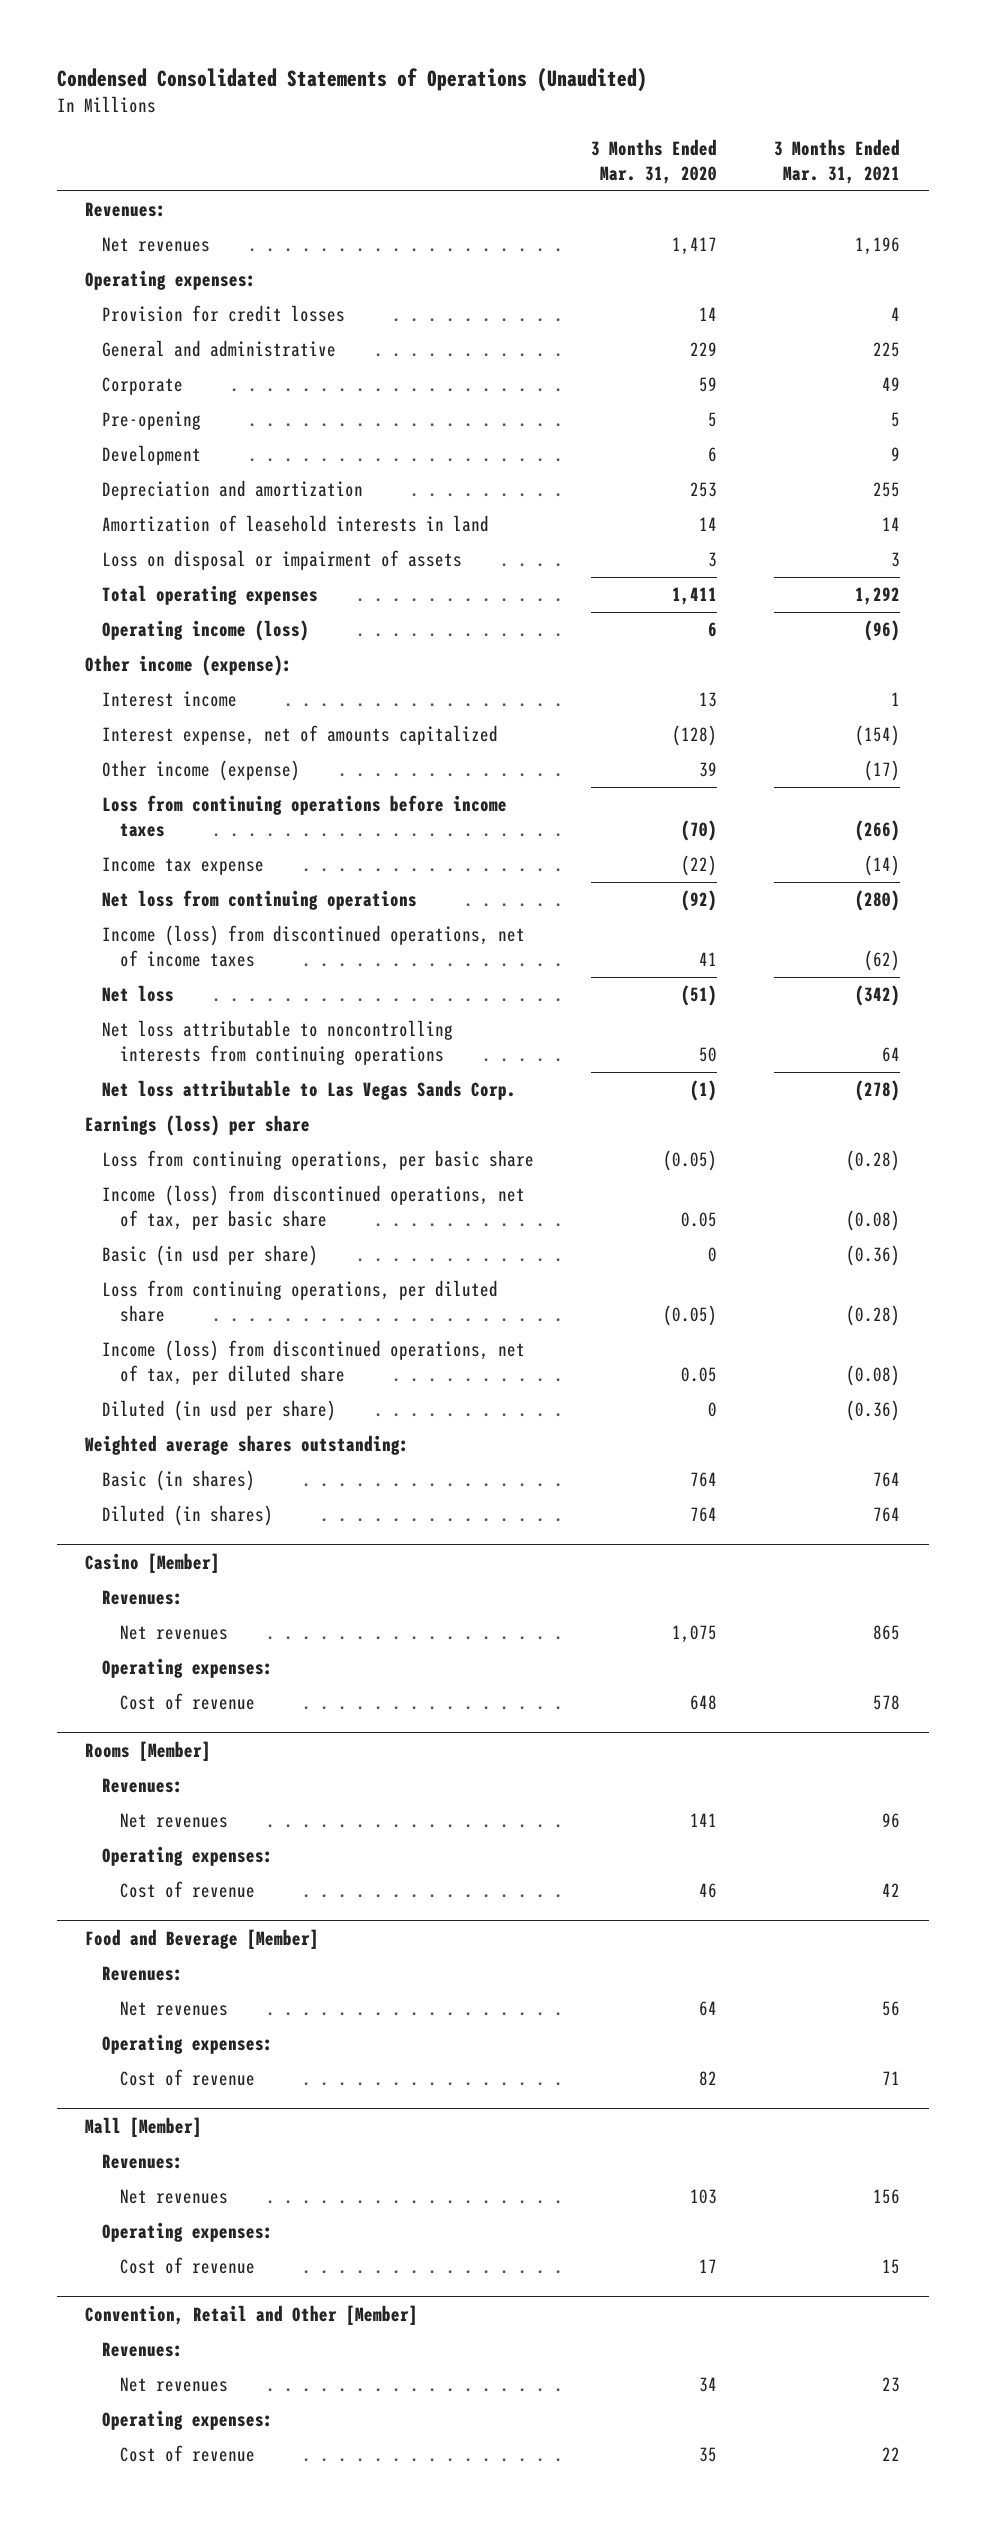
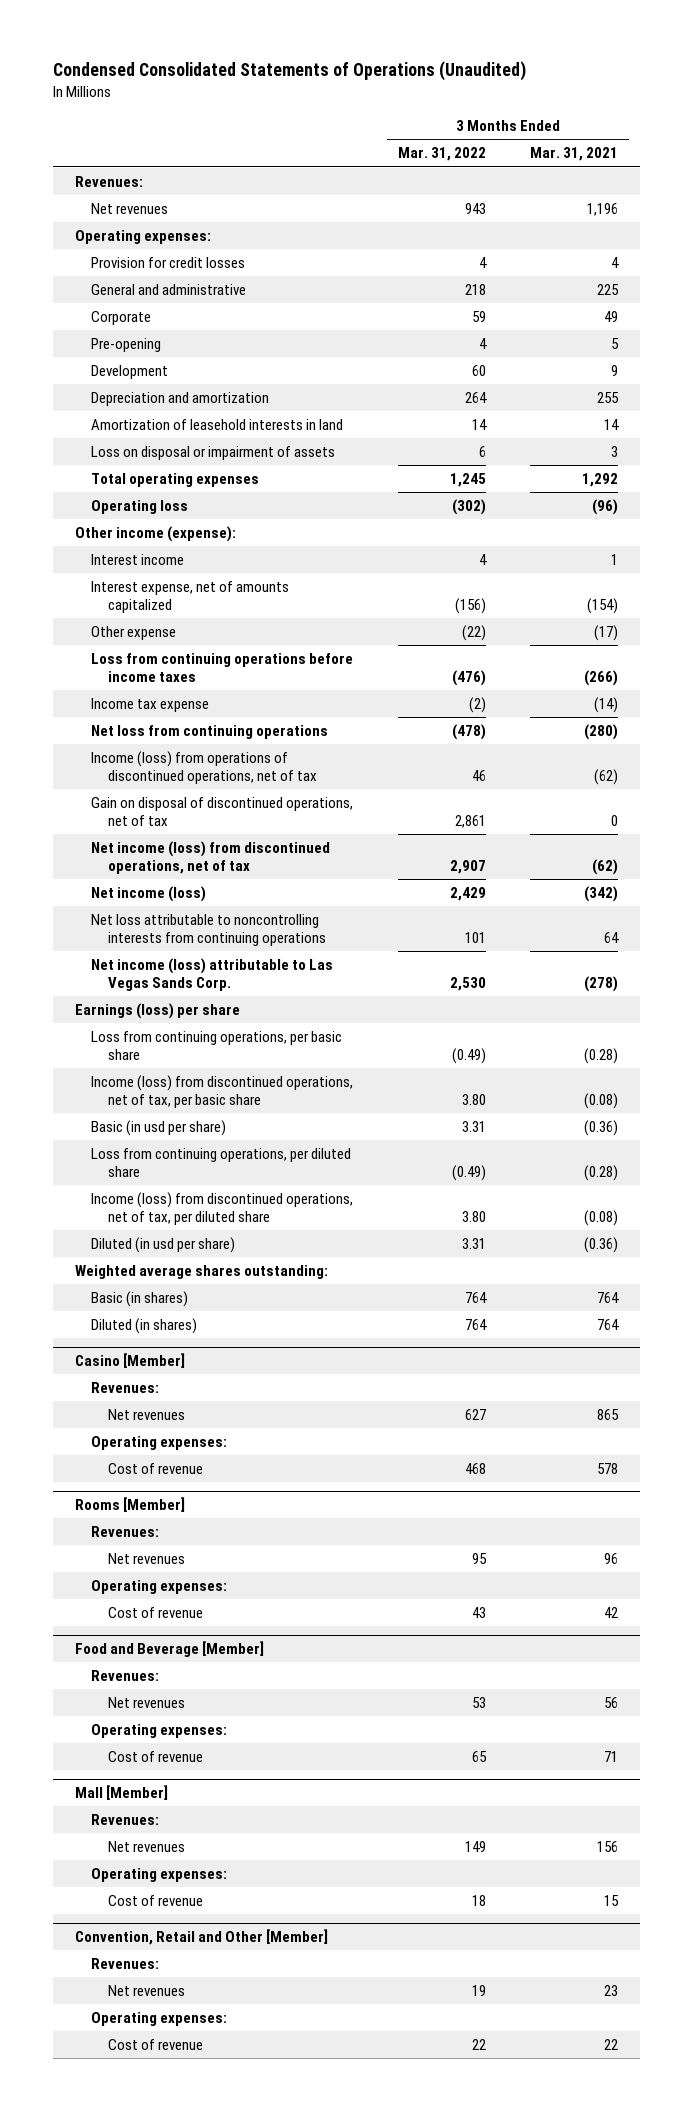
- | 3 Months Ended Mar. 31, 2020 | 3 Months Ended Mar. 31, 2021
+ | 3 Months Ended Mar. 31, 2022 | 3 Months Ended Mar. 31, 2021
- Operating income (loss) | 6 | (96)
+ Operating loss | (302) | (96)
- Other income (expense) | 39 | (17)
+ Other expense | (22) | (17)
- Income (loss) from discontinued operations, net of income taxes | 41 | (62)
- Net loss | (51) | (342)
+ Income (loss) from operations of discontinued operations, net of tax | 46 | (62)
+ Gain on disposal of discontinued operations, net of tax | 2,861 | 0
+ Net income (loss) from discontinued operations, net of tax | 2,907 | (62)
+ Net income (loss) | 2,429 | (342)
- Net loss attributable to Las Vegas Sands Corp. | (1) | (278)
+ Net income (loss) attributable to Las Vegas Sands Corp. | 2,530 | (278)

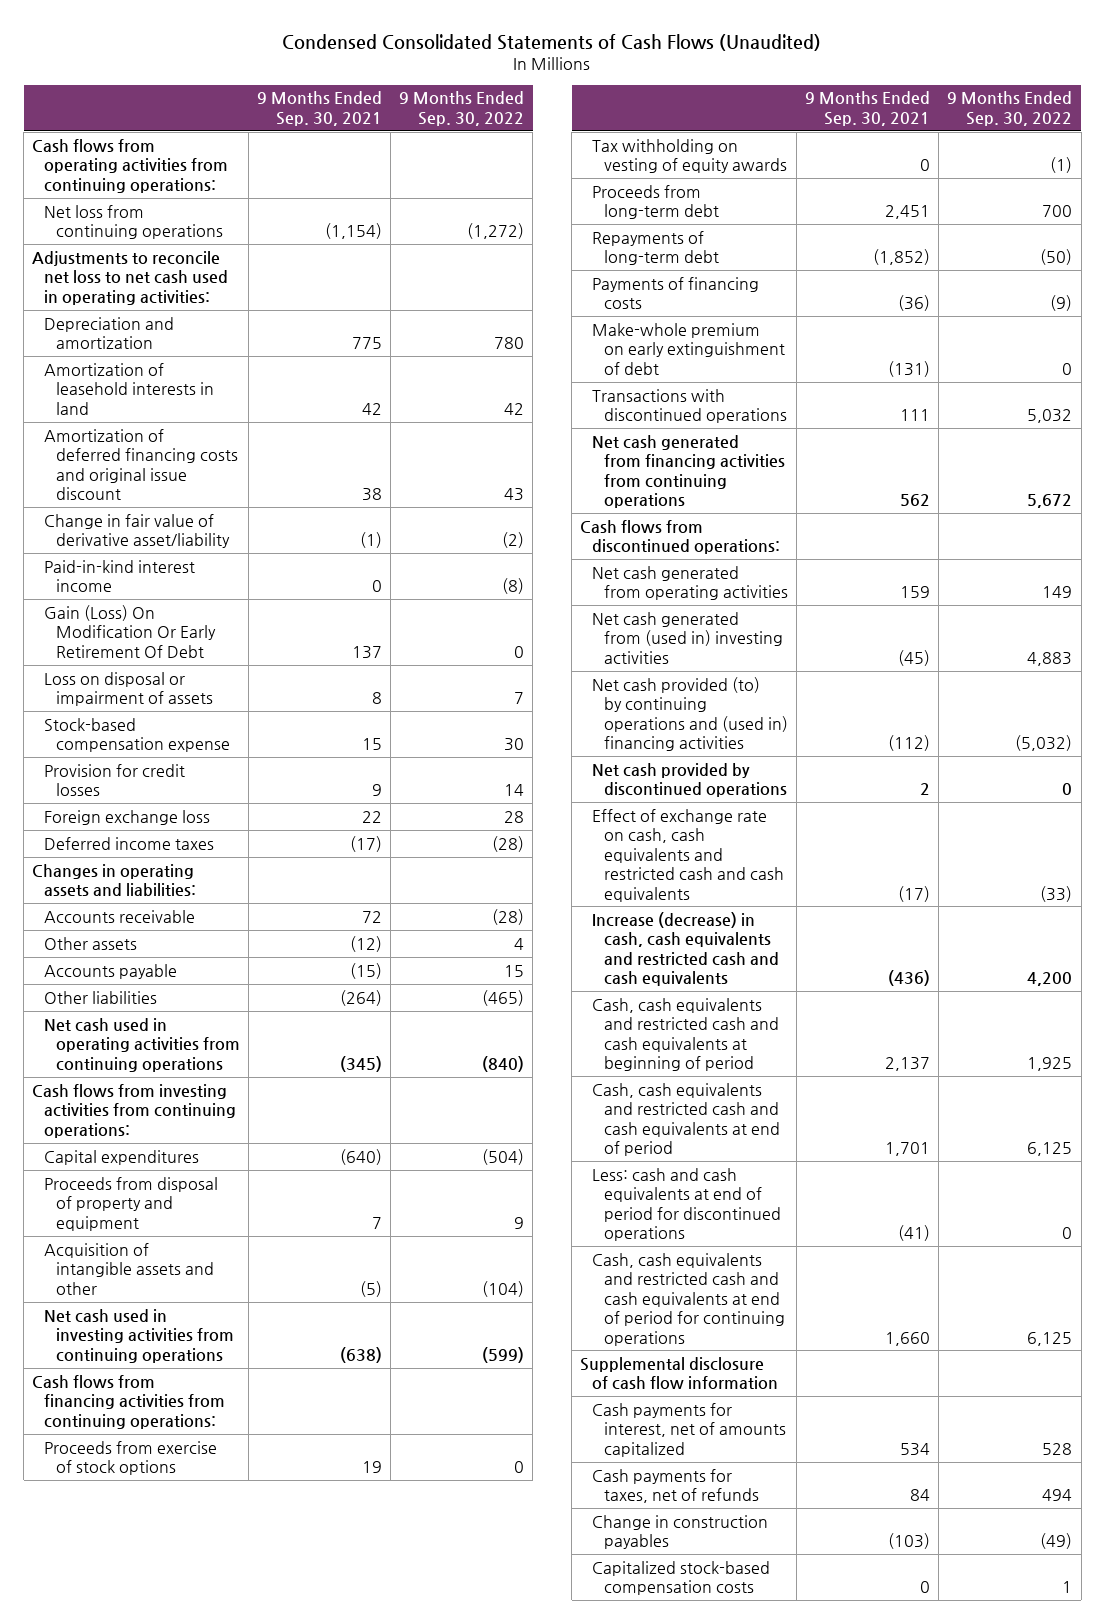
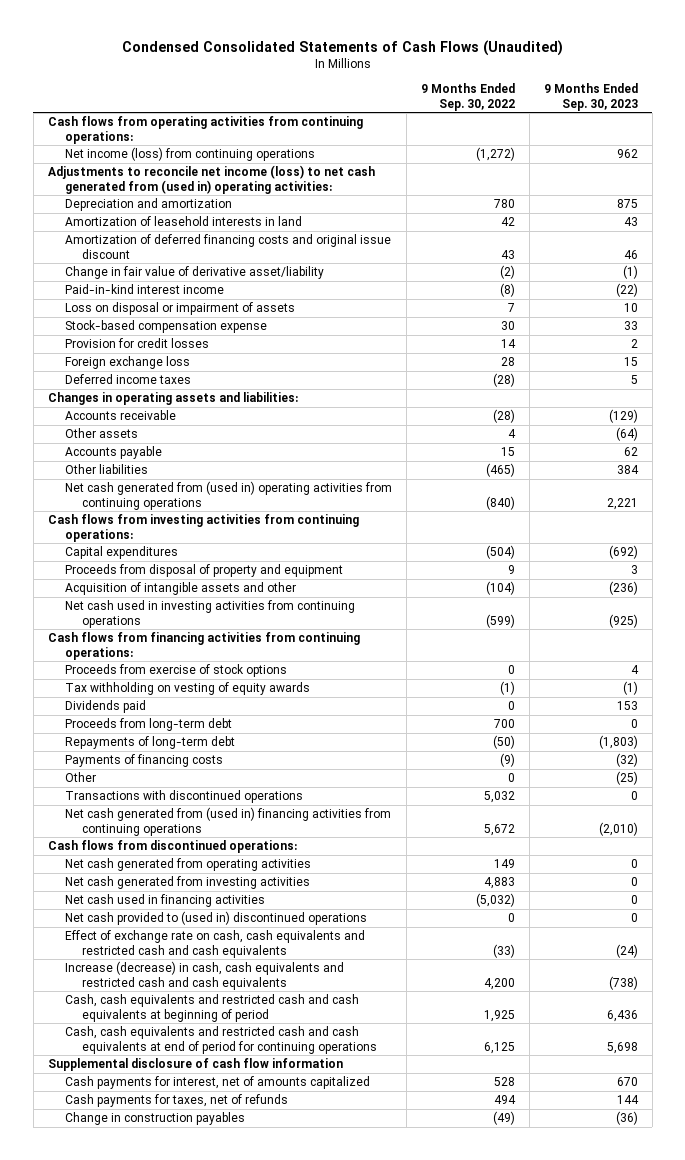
- | 9 Months Ended Sep. 30, 2021 | 9 Months Ended Sep. 30, 2022
+ | 9 Months Ended Sep. 30, 2022 | 9 Months Ended Sep. 30, 2023
- Net loss from continuing operations | (1,154) | (1,272)
- Adjustments to reconcile net loss to net cash used in operating activities:
+ Net income (loss) from continuing operations | (1,272) | 962
+ Adjustments to reconcile net income (loss) to net cash generated from (used in) operating activities:
- Gain (Loss) On Modification Or Early Retirement Of Debt | 137 | 0
- Net cash used in operating activities from continuing operations | (345) | (840)
+ Net cash generated from (used in) operating activities from continuing operations | (840) | 2,221
+ Dividends paid | 0 | 153
- Make-whole premium on early extinguishment of debt | (131) | 0
+ Other | 0 | (25)
- Net cash generated from financing activities from continuing operations | 562 | 5,672
+ Net cash generated from (used in) financing activities from continuing operations | 5,672 | (2,010)
- Net cash generated from (used in) investing activities | (45) | 4,883
- Net cash provided (to) by continuing operations and (used in) financing activities | (112) | (5,032)
- Net cash provided by discontinued operations | 2 | 0
+ Net cash generated from investing activities | 4,883 | 0
+ Net cash used in financing activities | (5,032) | 0
+ Net cash provided to (used in) discontinued operations | 0 | 0
- Cash, cash equivalents and restricted cash and cash equivalents at end of period | 1,701 | 6,125
- Less: cash and cash equivalents at end of period for discontinued operations | (41) | 0
- Capitalized stock-based compensation costs | 0 | 1

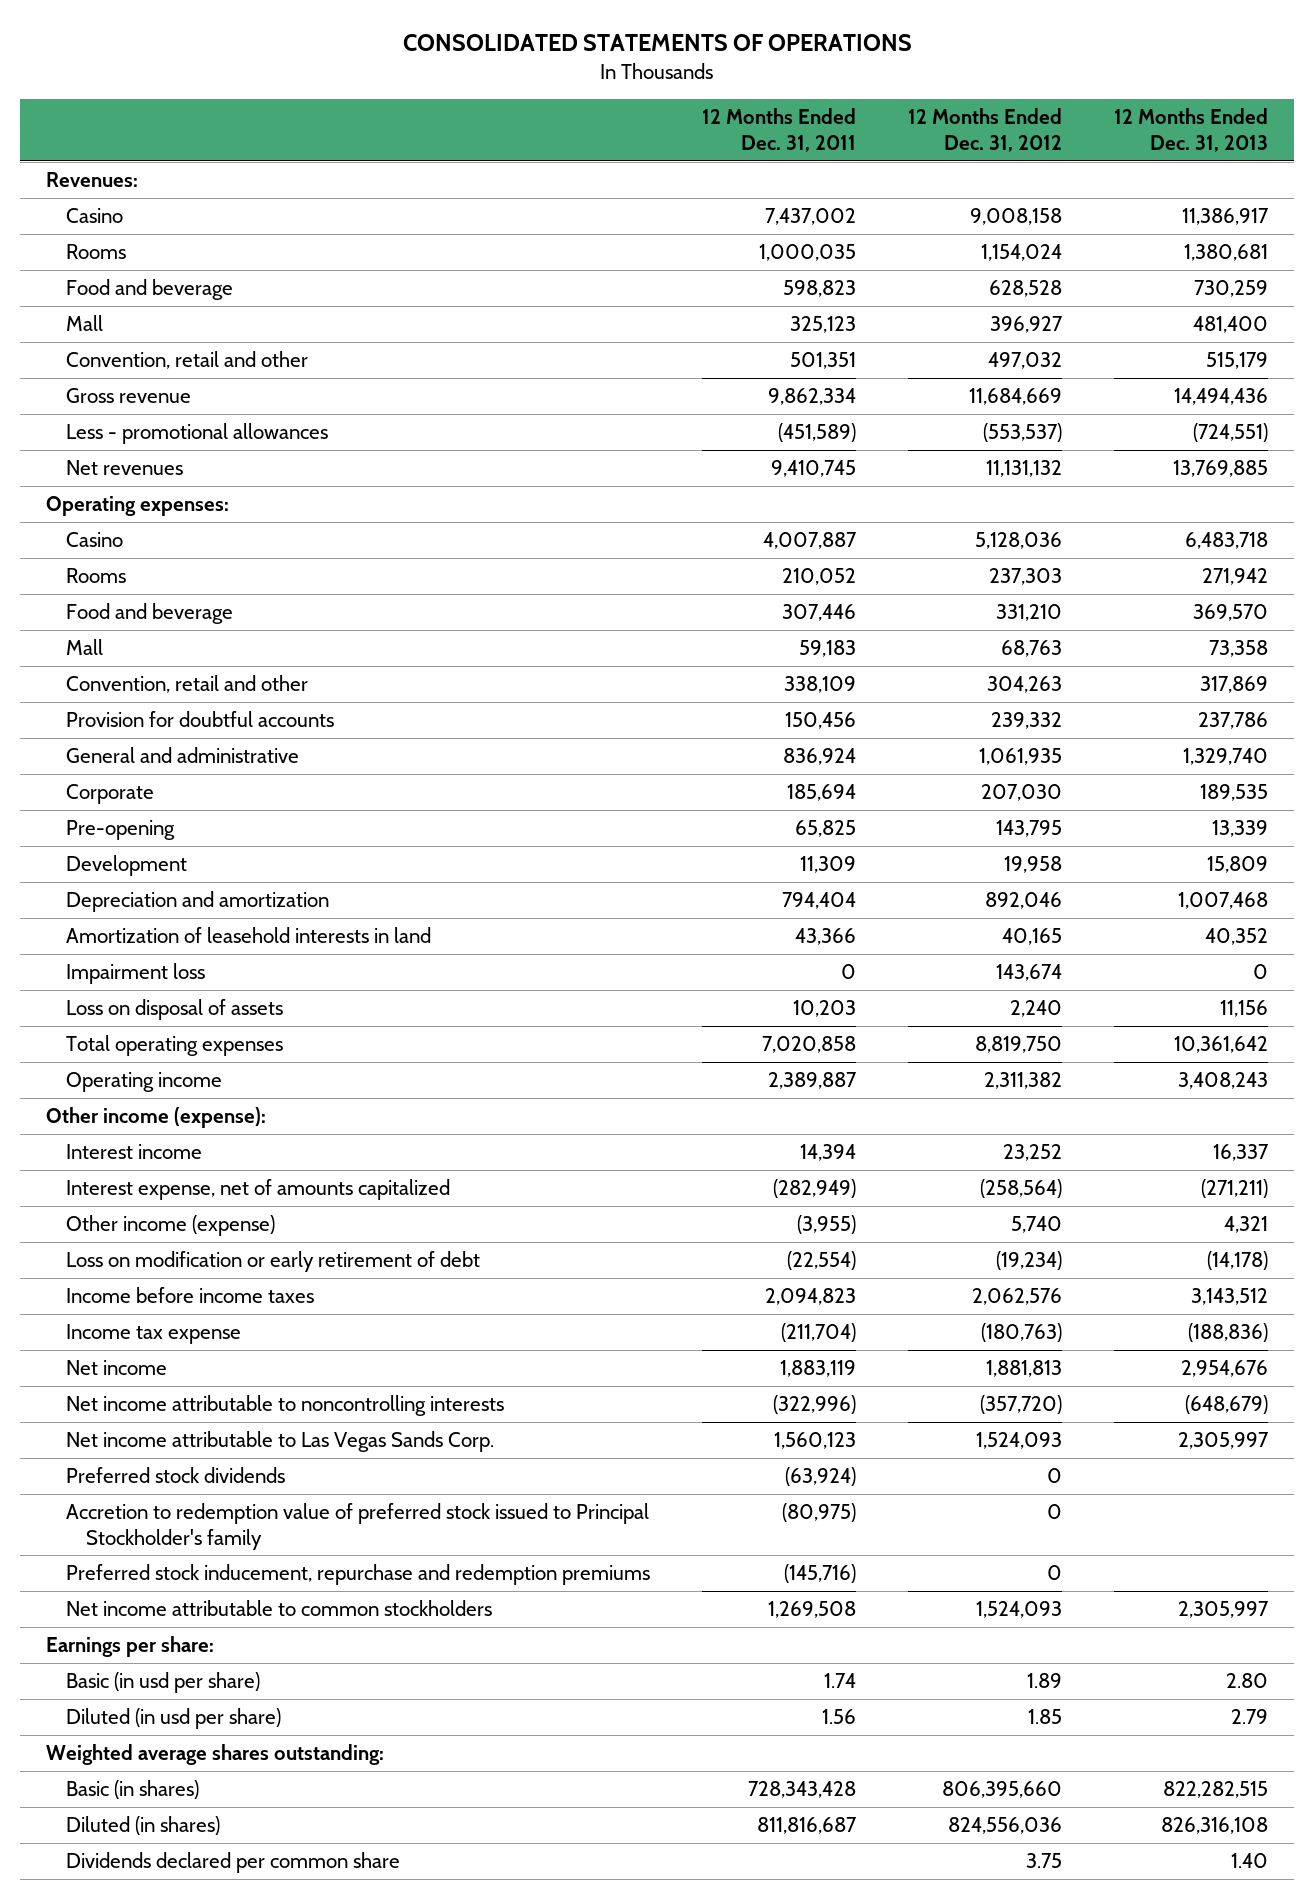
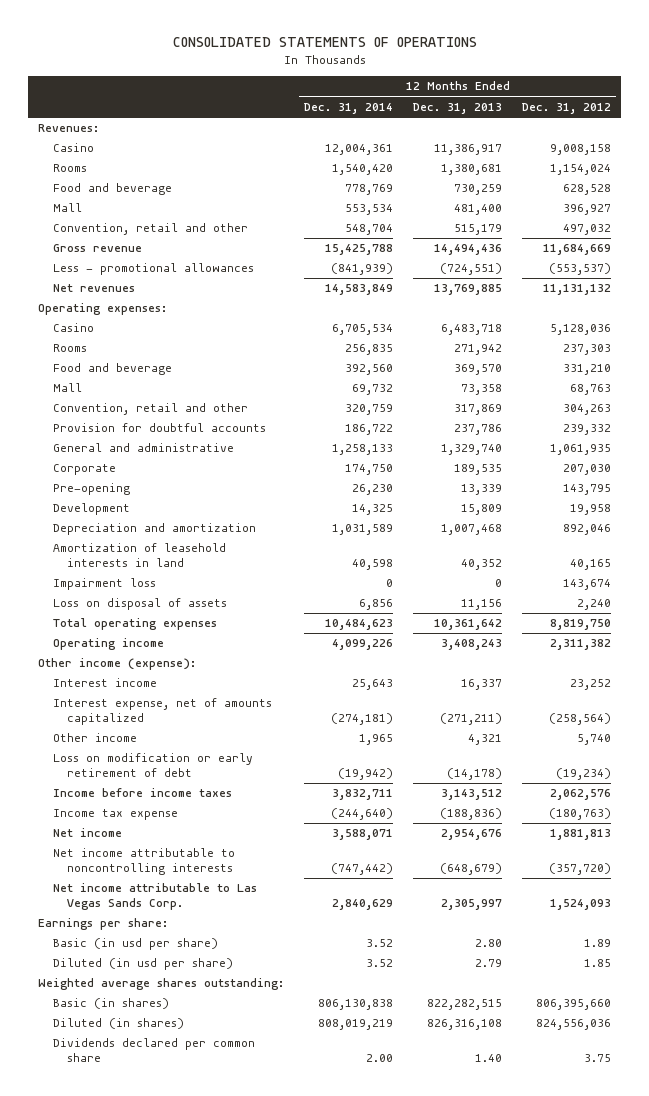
- | 12 Months Ended Dec. 31, 2011 | 12 Months Ended Dec. 31, 2012 | 12 Months Ended Dec. 31, 2013
+ | 12 Months Ended Dec. 31, 2014 | 12 Months Ended Dec. 31, 2013 | 12 Months Ended Dec. 31, 2012
- Other income (expense) | (3,955) | 5,740 | 4,321
+ Other income | 1,965 | 4,321 | 5,740
- Preferred stock dividends | (63,924) | 0 |
- Accretion to redemption value of preferred stock issued to Principal Stockholder's family | (80,975) | 0 |
- Preferred stock inducement, repurchase and redemption premiums | (145,716) | 0 |
- Net income attributable to common stockholders | 1,269,508 | 1,524,093 | 2,305,997

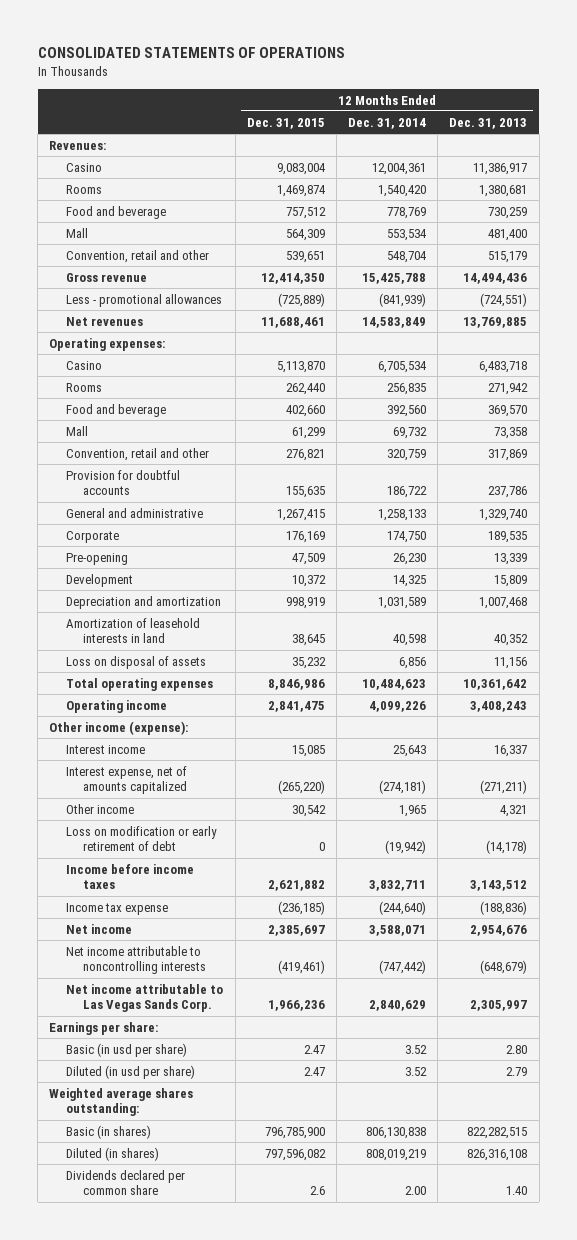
- | 12 Months Ended Dec. 31, 2014 | 12 Months Ended Dec. 31, 2013 | 12 Months Ended Dec. 31, 2012
+ | 12 Months Ended Dec. 31, 2015 | 12 Months Ended Dec. 31, 2014 | 12 Months Ended Dec. 31, 2013
- Impairment loss | 0 | 0 | 143,674

